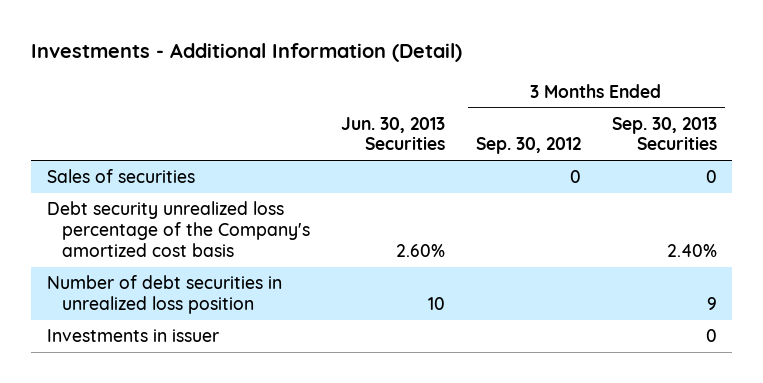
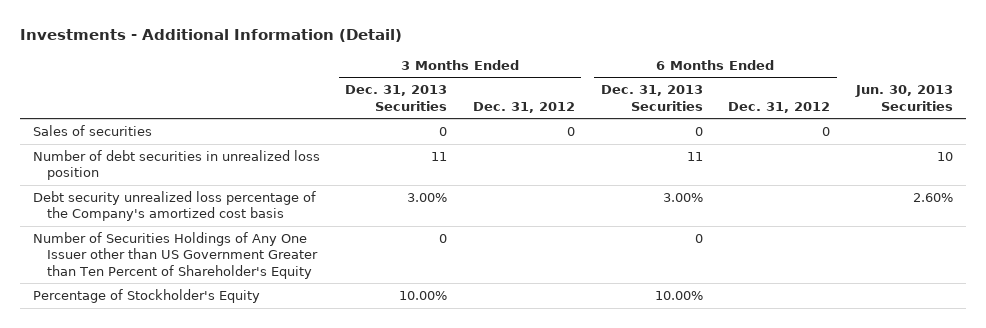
- | Jun. 30, 2013 Securities | 3 Months Ended Sep. 30, 2012 | 3 Months Ended Sep. 30, 2013 Securities
+ | 3 Months Ended Dec. 31, 2013 Securities | 3 Months Ended Dec. 31, 2012 | 6 Months Ended Dec. 31, 2013 Securities | 6 Months Ended Dec. 31, 2012 | Jun. 30, 2013 Securities
- Investments in issuer | | | 0
moved down: Debt security unrealized loss percentage of the Company's amortized cost basis | 3.00% | | 3.00% | | 2.60%
+ Number of Securities Holdings of Any One Issuer other than US Government Greater than Ten Percent of Shareholder's Equity | 0 | | 0 | |
+ Percentage of Stockholder's Equity | 10.00% | | 10.00% | |

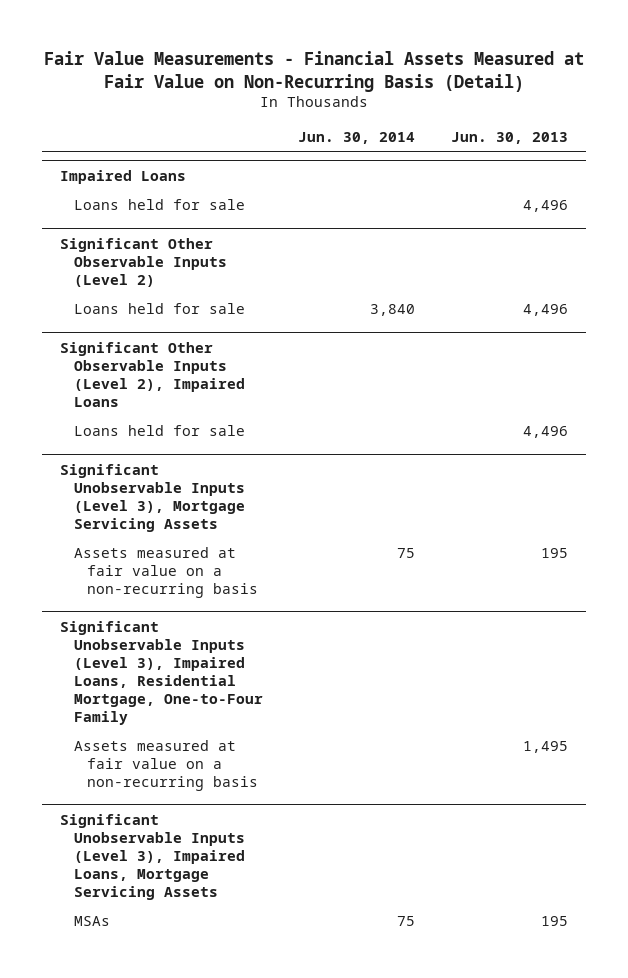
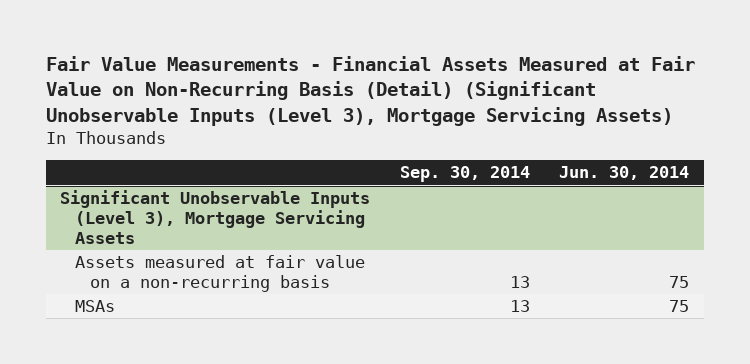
- Fair Value Measurements - Financial Assets Measured at Fair Value on Non-Recurring Basis (Detail)
+ Fair Value Measurements - Financial Assets Measured at Fair Value on Non-Recurring Basis (Detail) (Significant Unobservable Inputs (Level 3), Mortgage Servicing Assets)
- | Jun. 30, 2014 | Jun. 30, 2013
+ | Sep. 30, 2014 | Jun. 30, 2014
- Impaired Loans
- Loans held for sale | | 4,496
- Significant Other Observable Inputs (Level 2)
- Loans held for sale | 3,840 | 4,496
- Significant Other Observable Inputs (Level 2), Impaired Loans
- Loans held for sale | | 4,496
- Significant Unobservable Inputs (Level 3), Impaired Loans, Residential Mortgage, One-to-Four Family
- Assets measured at fair value on a non-recurring basis | | 1,495
- Significant Unobservable Inputs (Level 3), Impaired Loans, Mortgage Servicing Assets
- MSAs | 75 | 195
@ Significant Unobservable Inputs (Level 3), Mortgage Servicing Assets
+ MSAs | 13 | 75

